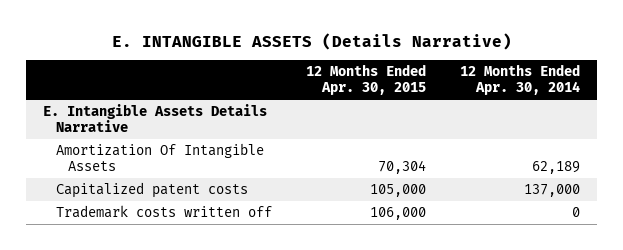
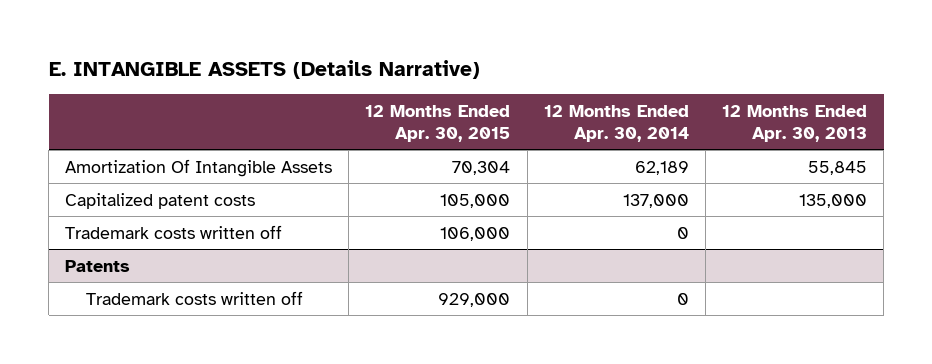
- | 12 Months Ended Apr. 30, 2015 | 12 Months Ended Apr. 30, 2014
+ | 12 Months Ended Apr. 30, 2015 | 12 Months Ended Apr. 30, 2014 | 12 Months Ended Apr. 30, 2013
- E. Intangible Assets Details Narrative
+ Patents
+ Trademark costs written off | 929,000 | 0 |

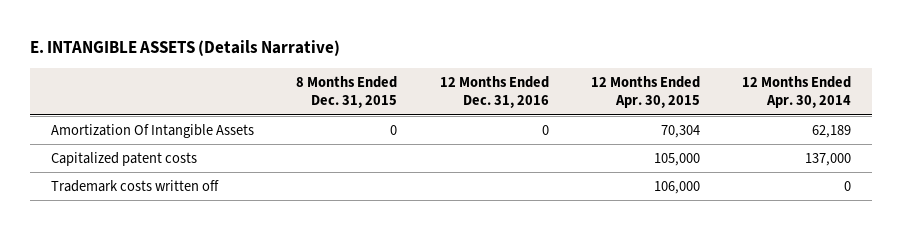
- | 12 Months Ended Apr. 30, 2015 | 12 Months Ended Apr. 30, 2014 | 12 Months Ended Apr. 30, 2013
+ | 8 Months Ended Dec. 31, 2015 | 12 Months Ended Dec. 31, 2016 | 12 Months Ended Apr. 30, 2015 | 12 Months Ended Apr. 30, 2014
- Patents
- Trademark costs written off | 929,000 | 0 |

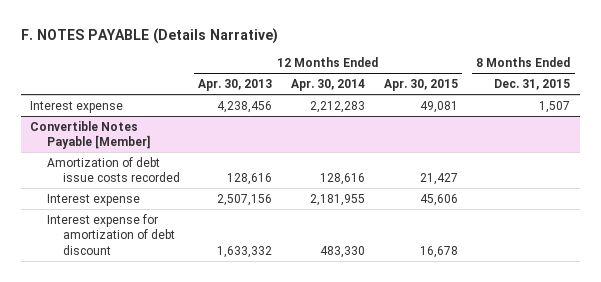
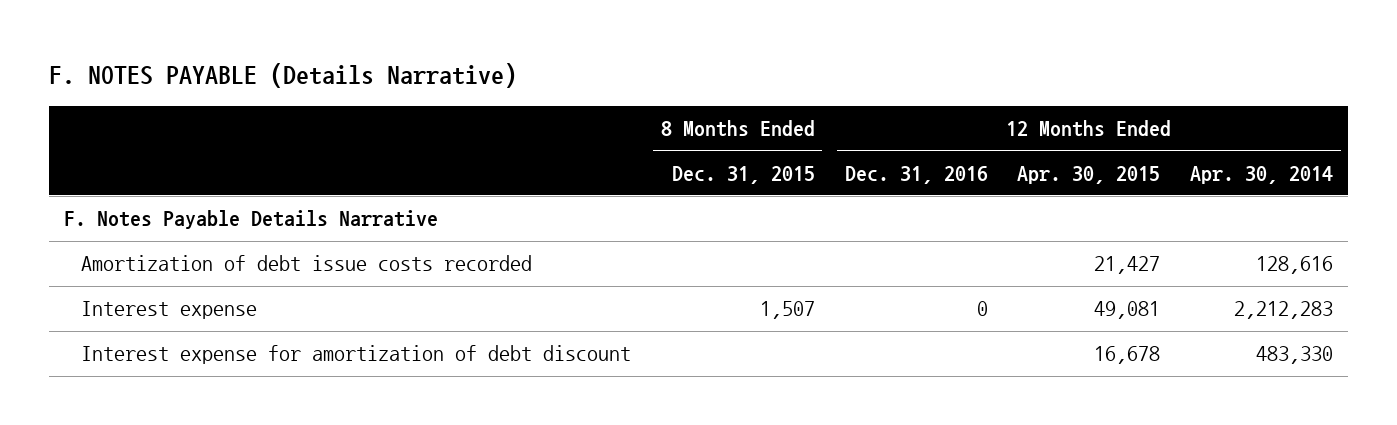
- | 12 Months Ended Apr. 30, 2013 | 12 Months Ended Apr. 30, 2014 | 12 Months Ended Apr. 30, 2015 | 8 Months Ended Dec. 31, 2015
+ | 8 Months Ended Dec. 31, 2015 | 12 Months Ended Dec. 31, 2016 | 12 Months Ended Apr. 30, 2015 | 12 Months Ended Apr. 30, 2014
- Convertible Notes Payable [Member]
+ F. Notes Payable Details Narrative
- Interest expense | 2,507,156 | 2,181,955 | 45,606 |
moved down: Interest expense | 1,507 | 0 | 49,081 | 2,212,283

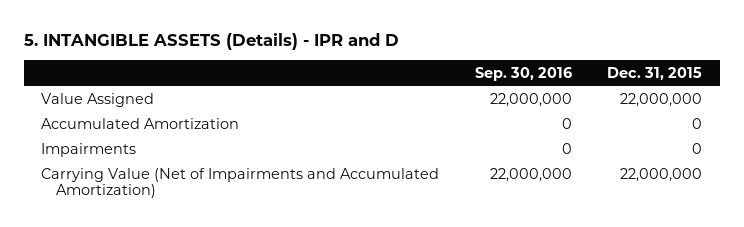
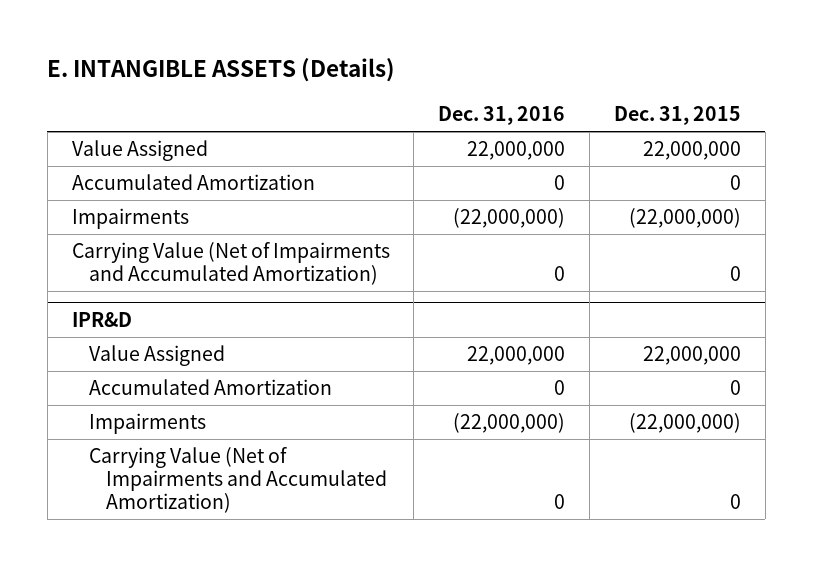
- 5. INTANGIBLE ASSETS (Details) - IPR and D
+ E. INTANGIBLE ASSETS (Details)
- | Sep. 30, 2016 | Dec. 31, 2015
+ | Dec. 31, 2016 | Dec. 31, 2015
- Impairments | 0 | 0
- Carrying Value (Net of Impairments and Accumulated Amortization) | 22,000,000 | 22,000,000
+ Impairments | (22,000,000) | (22,000,000)
+ Carrying Value (Net of Impairments and Accumulated Amortization) | 0 | 0
+ IPR&D
+ Value Assigned | 22,000,000 | 22,000,000
+ Accumulated Amortization | 0 | 0
+ Impairments | (22,000,000) | (22,000,000)
+ Carrying Value (Net of Impairments and Accumulated Amortization) | 0 | 0

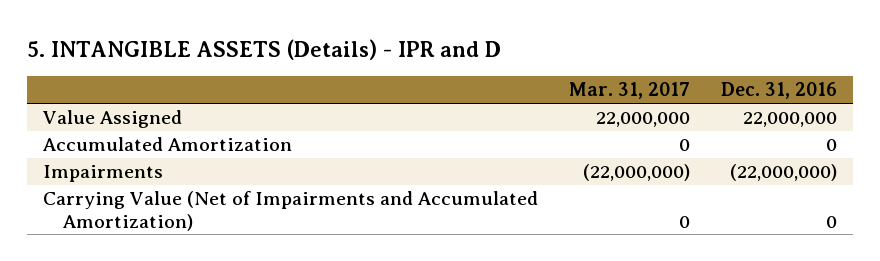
- E. INTANGIBLE ASSETS (Details)
+ 5. INTANGIBLE ASSETS (Details) - IPR and D
- | Dec. 31, 2016 | Dec. 31, 2015
+ | Mar. 31, 2017 | Dec. 31, 2016
- IPR&D
- Value Assigned | 22,000,000 | 22,000,000
- Accumulated Amortization | 0 | 0
- Impairments | (22,000,000) | (22,000,000)
- Carrying Value (Net of Impairments and Accumulated Amortization) | 0 | 0

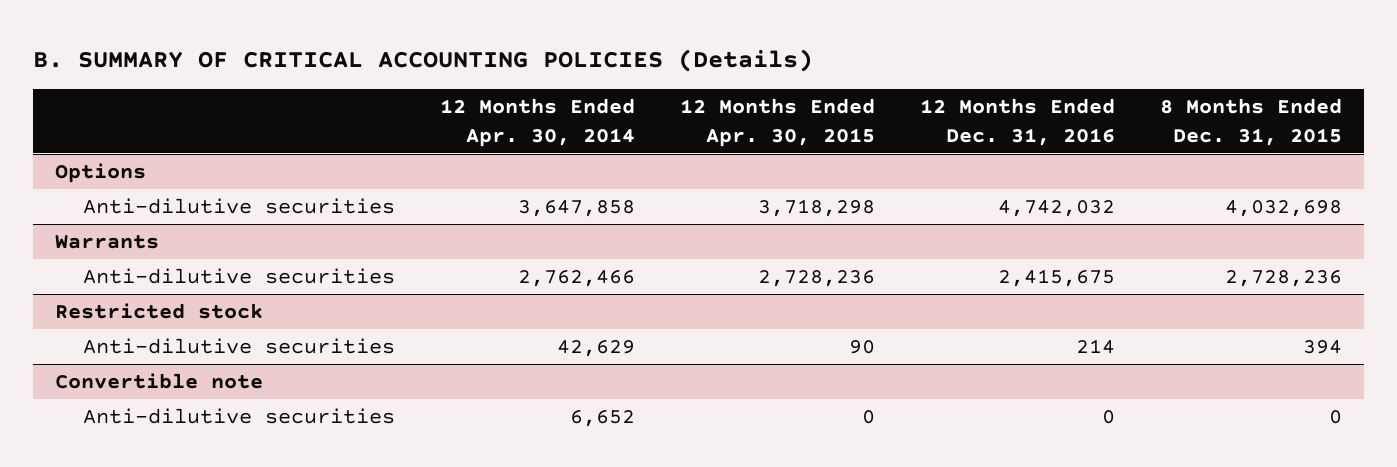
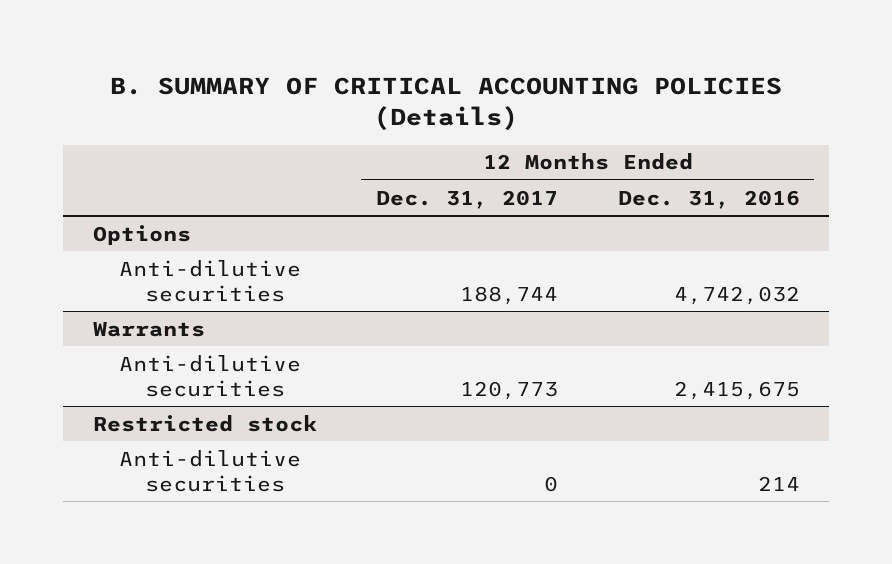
- | 12 Months Ended Apr. 30, 2014 | 12 Months Ended Apr. 30, 2015 | 12 Months Ended Dec. 31, 2016 | 8 Months Ended Dec. 31, 2015
+ | 12 Months Ended Dec. 31, 2017 | 12 Months Ended Dec. 31, 2016
- Convertible note
- Anti-dilutive securities | 6,652 | 0 | 0 | 0

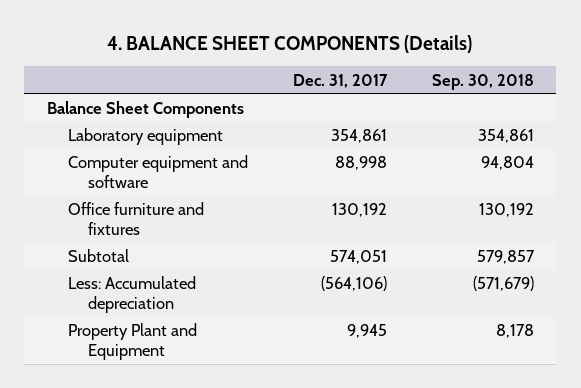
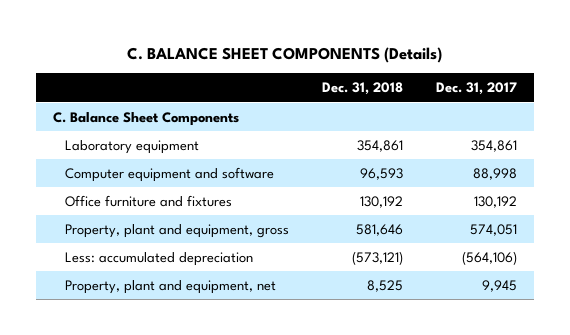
- 4. BALANCE SHEET COMPONENTS (Details)
+ C. BALANCE SHEET COMPONENTS (Details)
- | Dec. 31, 2017 | Sep. 30, 2018
+ | Dec. 31, 2018 | Dec. 31, 2017
- Balance Sheet Components
+ C. Balance Sheet Components
- Subtotal | 574,051 | 579,857
- Less: Accumulated depreciation | (564,106) | (571,679)
- Property Plant and Equipment | 9,945 | 8,178
+ Property, plant and equipment, gross | 581,646 | 574,051
+ Less: accumulated depreciation | (573,121) | (564,106)
+ Property, plant and equipment, net | 8,525 | 9,945

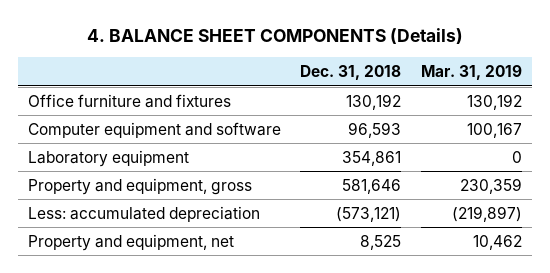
- C. BALANCE SHEET COMPONENTS (Details)
+ 4. BALANCE SHEET COMPONENTS (Details)
- | Dec. 31, 2018 | Dec. 31, 2017
+ | Dec. 31, 2018 | Mar. 31, 2019
- C. Balance Sheet Components
- Property, plant and equipment, gross | 581,646 | 574,051
moved down: Computer equipment and software | 96,593 | 100,167
moved down: Laboratory equipment | 354,861 | 0
+ Property and equipment, gross | 581,646 | 230,359
- Property, plant and equipment, net | 8,525 | 9,945
+ Property and equipment, net | 8,525 | 10,462

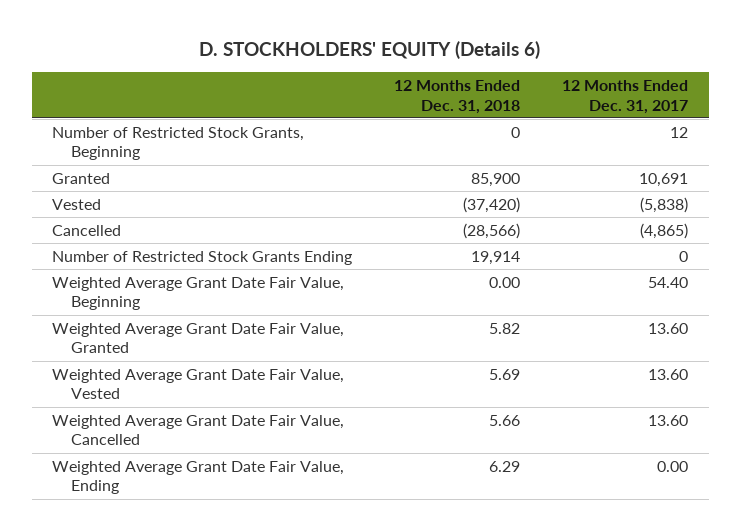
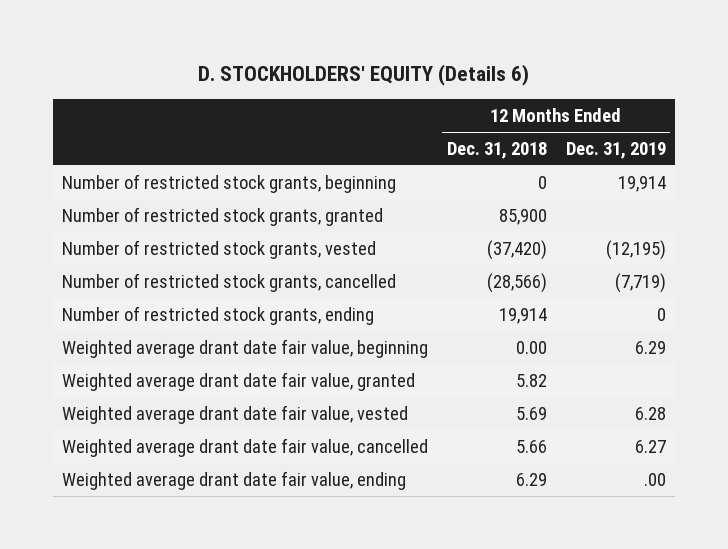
- | 12 Months Ended Dec. 31, 2018 | 12 Months Ended Dec. 31, 2017
+ | 12 Months Ended Dec. 31, 2018 | 12 Months Ended Dec. 31, 2019
- Number of Restricted Stock Grants, Beginning | 0 | 12
- Granted | 85,900 | 10,691
- Vested | (37,420) | (5,838)
- Cancelled | (28,566) | (4,865)
- Number of Restricted Stock Grants Ending | 19,914 | 0
- Weighted Average Grant Date Fair Value, Beginning | 0.00 | 54.40
- Weighted Average Grant Date Fair Value, Granted | 5.82 | 13.60
- Weighted Average Grant Date Fair Value, Vested | 5.69 | 13.60
- Weighted Average Grant Date Fair Value, Cancelled | 5.66 | 13.60
- Weighted Average Grant Date Fair Value, Ending | 6.29 | 0.00
+ Number of restricted stock grants, beginning | 0 | 19,914
+ Number of restricted stock grants, granted | 85,900 |
+ Number of restricted stock grants, vested | (37,420) | (12,195)
+ Number of restricted stock grants, cancelled | (28,566) | (7,719)
+ Number of restricted stock grants, ending | 19,914 | 0
+ Weighted average drant date fair value, beginning | 0.00 | 6.29
+ Weighted average drant date fair value, granted | 5.82 |
+ Weighted average drant date fair value, vested | 5.69 | 6.28
+ Weighted average drant date fair value, cancelled | 5.66 | 6.27
+ Weighted average drant date fair value, ending | 6.29 | .00

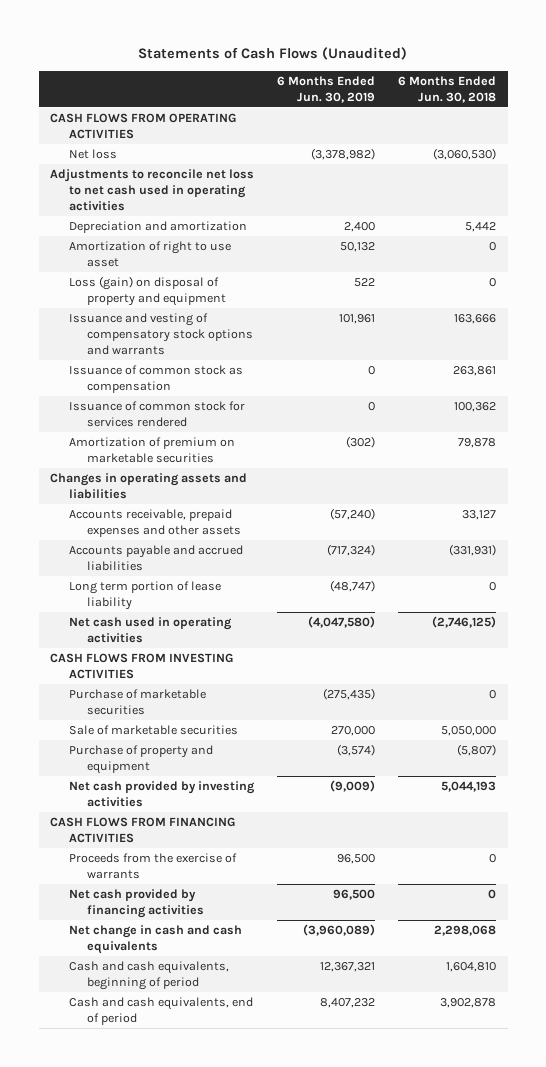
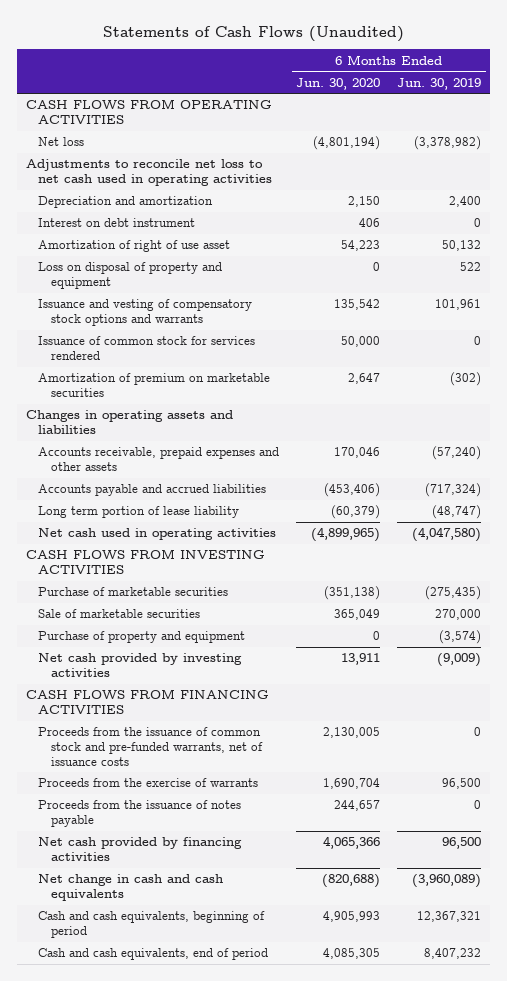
- | 6 Months Ended Jun. 30, 2019 | 6 Months Ended Jun. 30, 2018
+ | 6 Months Ended Jun. 30, 2020 | 6 Months Ended Jun. 30, 2019
- Amortization of right to use asset | 50,132 | 0
- Loss (gain) on disposal of property and equipment | 522 | 0
+ Interest on debt instrument | 406 | 0
+ Amortization of right of use asset | 54,223 | 50,132
+ Loss on disposal of property and equipment | 0 | 522
- Issuance of common stock as compensation | 0 | 263,861
+ Proceeds from the issuance of common stock and pre-funded warrants, net of issuance costs | 2,130,005 | 0
+ Proceeds from the issuance of notes payable | 244,657 | 0

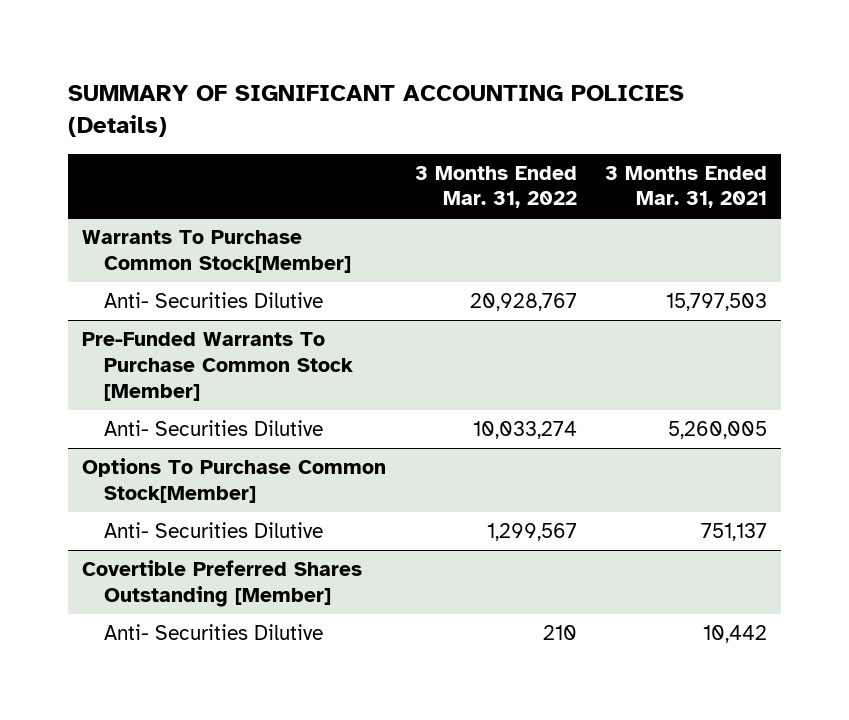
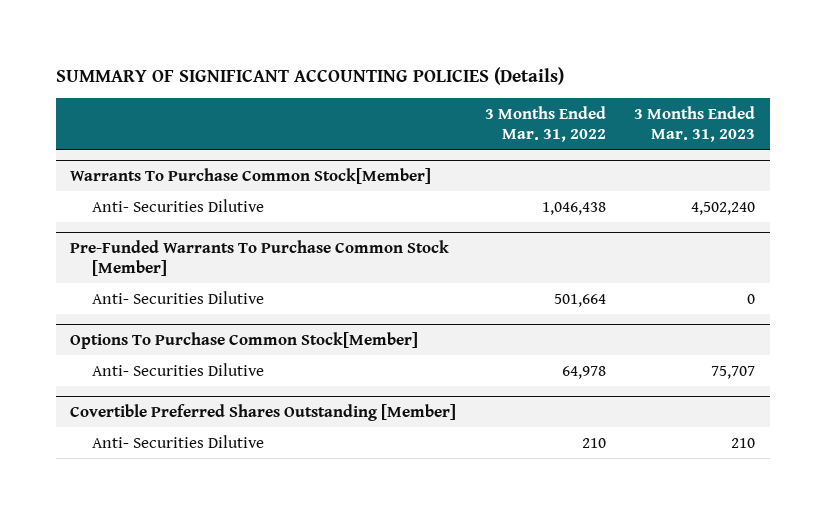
- | 3 Months Ended Mar. 31, 2022 | 3 Months Ended Mar. 31, 2021
+ | 3 Months Ended Mar. 31, 2022 | 3 Months Ended Mar. 31, 2023
@ Warrants To Purchase Common Stock[Member]
- Anti- Securities Dilutive | 20,928,767 | 15,797,503
+ Anti- Securities Dilutive | 1,046,438 | 4,502,240
@ Pre-Funded Warrants To Purchase Common Stock [Member]
- Anti- Securities Dilutive | 10,033,274 | 5,260,005
+ Anti- Securities Dilutive | 501,664 | 0
@ Options To Purchase Common Stock[Member]
- Anti- Securities Dilutive | 1,299,567 | 751,137
+ Anti- Securities Dilutive | 64,978 | 75,707

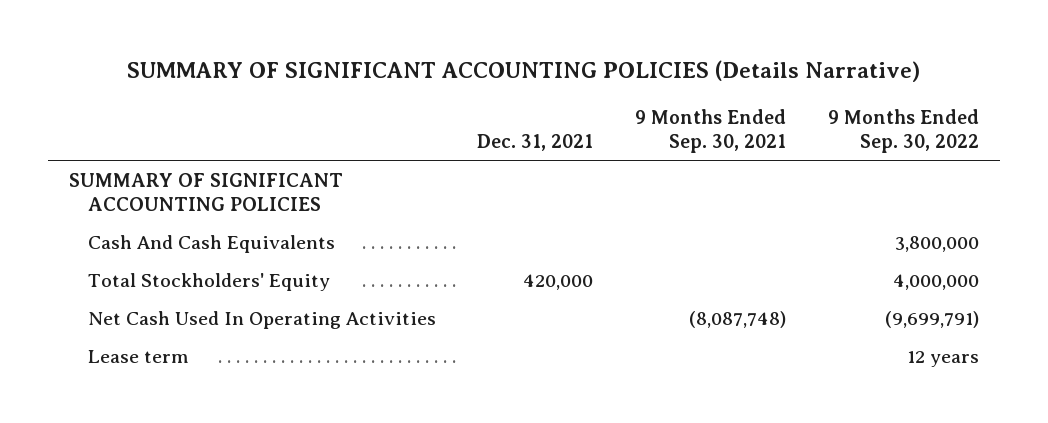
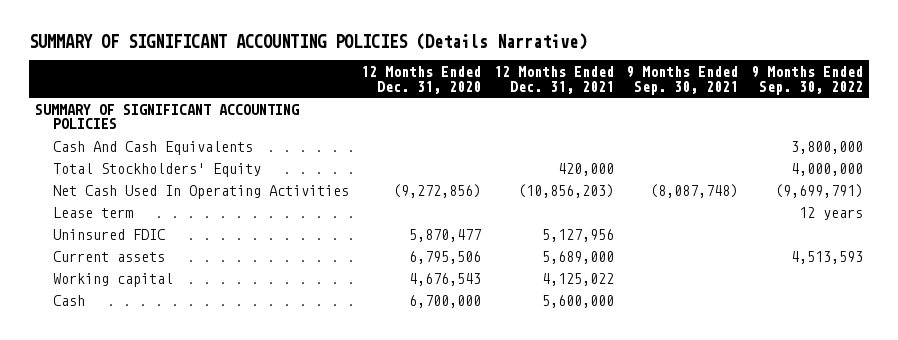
- | Dec. 31, 2021 | 9 Months Ended Sep. 30, 2021 | 9 Months Ended Sep. 30, 2022
+ | 12 Months Ended Dec. 31, 2020 | 12 Months Ended Dec. 31, 2021 | 9 Months Ended Sep. 30, 2021 | 9 Months Ended Sep. 30, 2022
+ Uninsured FDIC | 5,870,477 | 5,127,956 | |
+ Current assets | 6,795,506 | 5,689,000 | | 4,513,593
+ Working capital | 4,676,543 | 4,125,022 | |
+ Cash | 6,700,000 | 5,600,000 | |

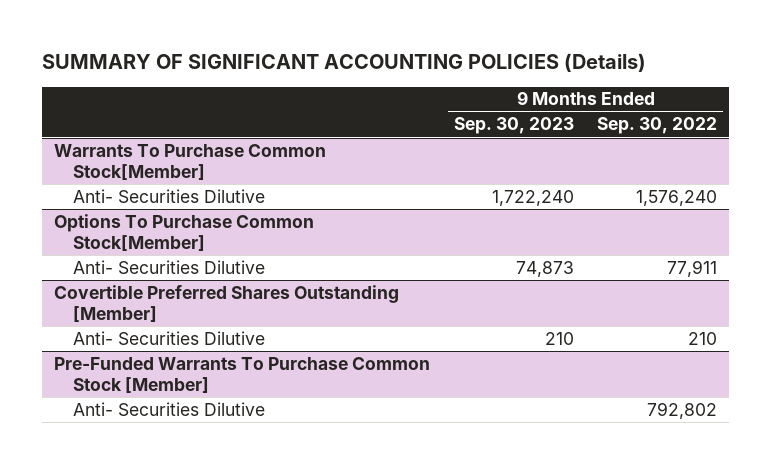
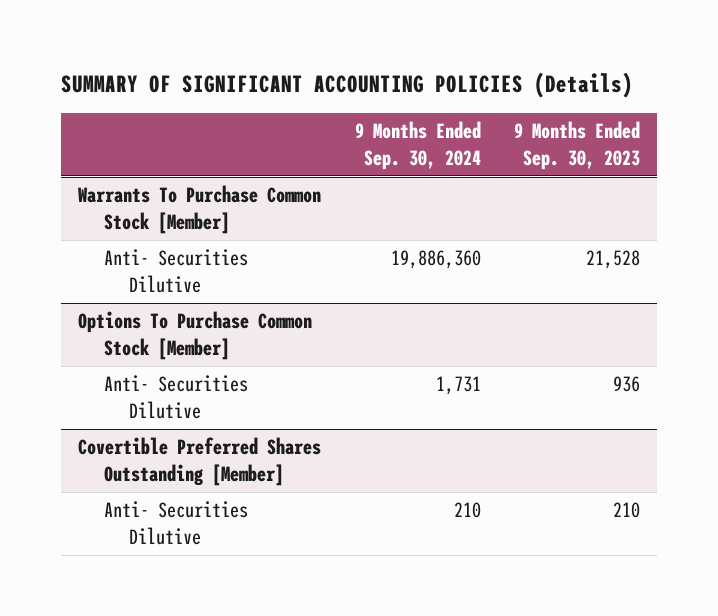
- | 9 Months Ended Sep. 30, 2023 | 9 Months Ended Sep. 30, 2022
+ | 9 Months Ended Sep. 30, 2024 | 9 Months Ended Sep. 30, 2023
- Warrants To Purchase Common Stock[Member]
- Anti- Securities Dilutive | 1,722,240 | 1,576,240
- Options To Purchase Common Stock[Member]
- Anti- Securities Dilutive | 74,873 | 77,911
+ Warrants To Purchase Common Stock [Member]
+ Anti- Securities Dilutive | 19,886,360 | 21,528
+ Options To Purchase Common Stock [Member]
+ Anti- Securities Dilutive | 1,731 | 936
- Pre-Funded Warrants To Purchase Common Stock [Member]
- Anti- Securities Dilutive | | 792,802

